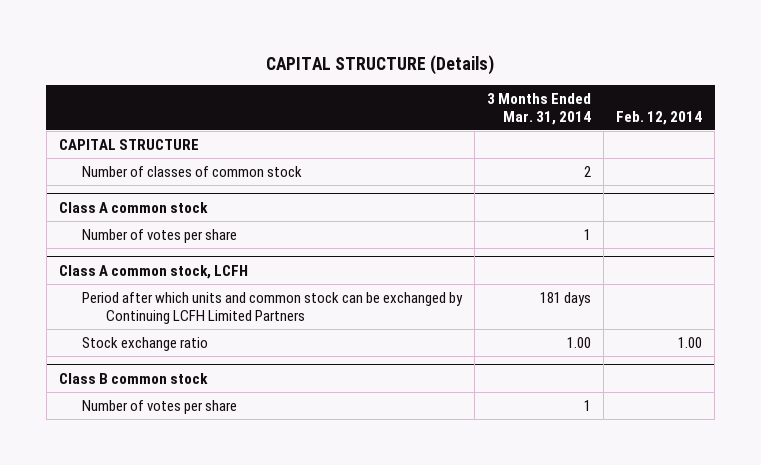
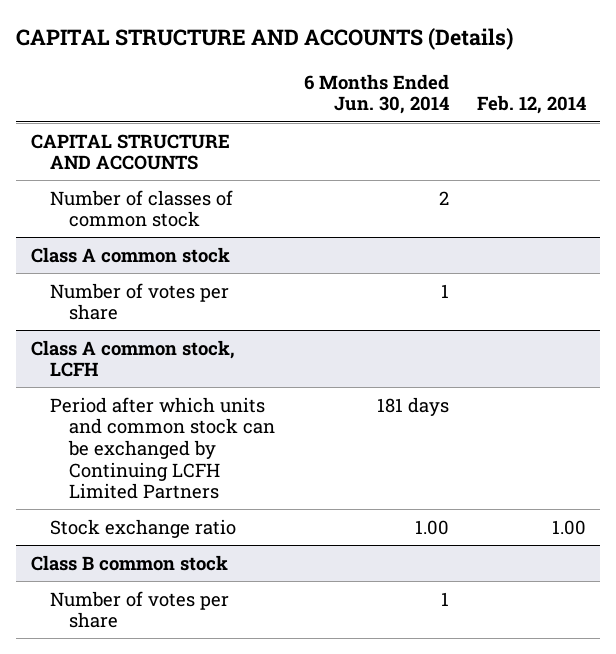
- CAPITAL STRUCTURE (Details)
+ CAPITAL STRUCTURE AND ACCOUNTS (Details)
- | 3 Months Ended Mar. 31, 2014 | Feb. 12, 2014
+ | 6 Months Ended Jun. 30, 2014 | Feb. 12, 2014
- CAPITAL STRUCTURE
+ CAPITAL STRUCTURE AND ACCOUNTS

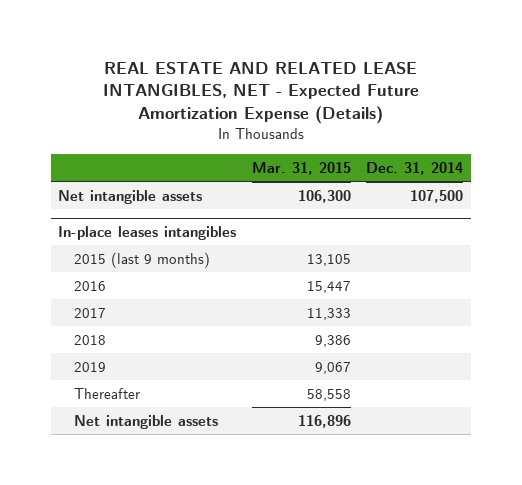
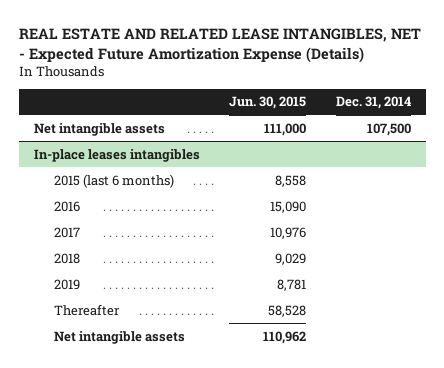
- | Mar. 31, 2015 | Dec. 31, 2014
+ | Jun. 30, 2015 | Dec. 31, 2014
@ In-place leases intangibles
- 2015 (last 9 months) | 13,105 |
+ 2015 (last 6 months) | 8,558 |

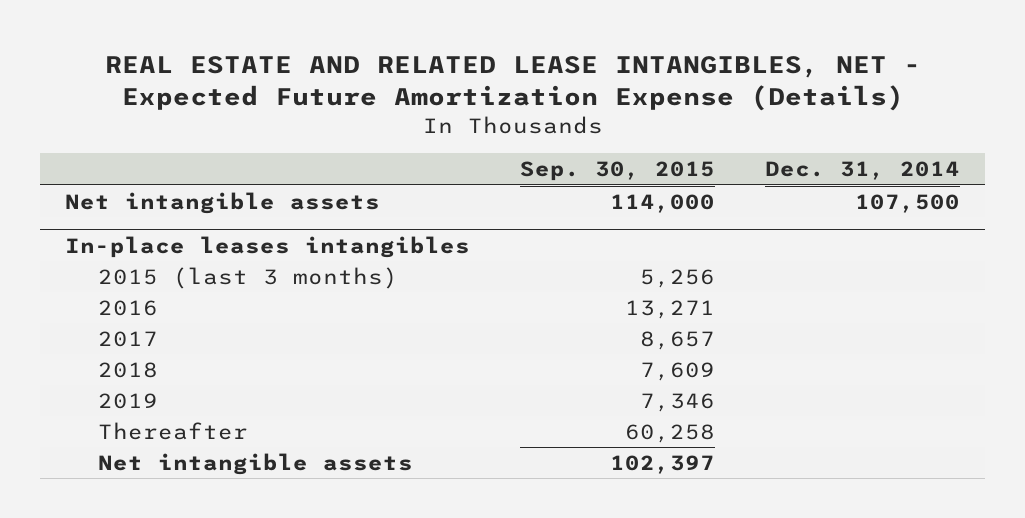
- | Jun. 30, 2015 | Dec. 31, 2014
+ | Sep. 30, 2015 | Dec. 31, 2014
@ In-place leases intangibles
- 2015 (last 6 months) | 8,558 |
+ 2015 (last 3 months) | 5,256 |

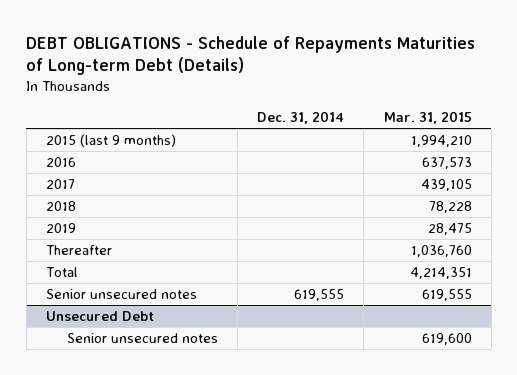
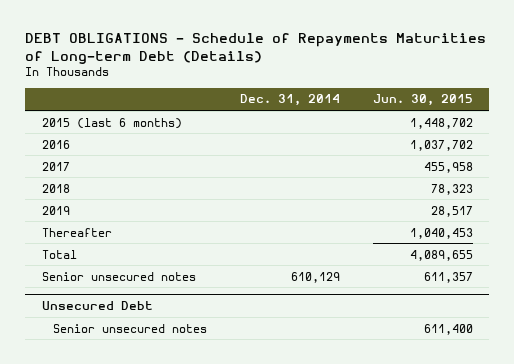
- | Dec. 31, 2014 | Mar. 31, 2015
+ | Dec. 31, 2014 | Jun. 30, 2015
- 2015 (last 9 months) | | 1,994,210
+ 2015 (last 6 months) | | 1,448,702
- Senior unsecured notes | 619,555 | 619,555
+ Senior unsecured notes | 610,129 | 611,357

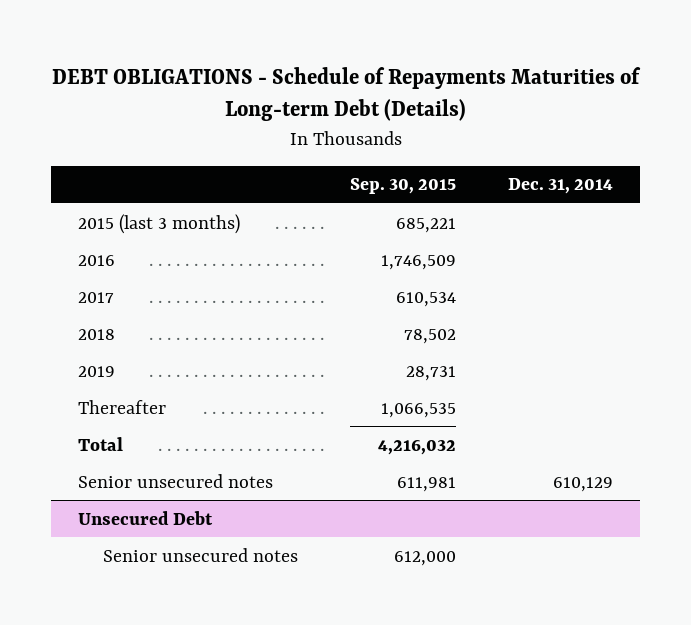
- | Dec. 31, 2014 | Jun. 30, 2015
+ | Sep. 30, 2015 | Dec. 31, 2014
- 2015 (last 6 months) | | 1,448,702
+ 2015 (last 3 months) | 685,221 |

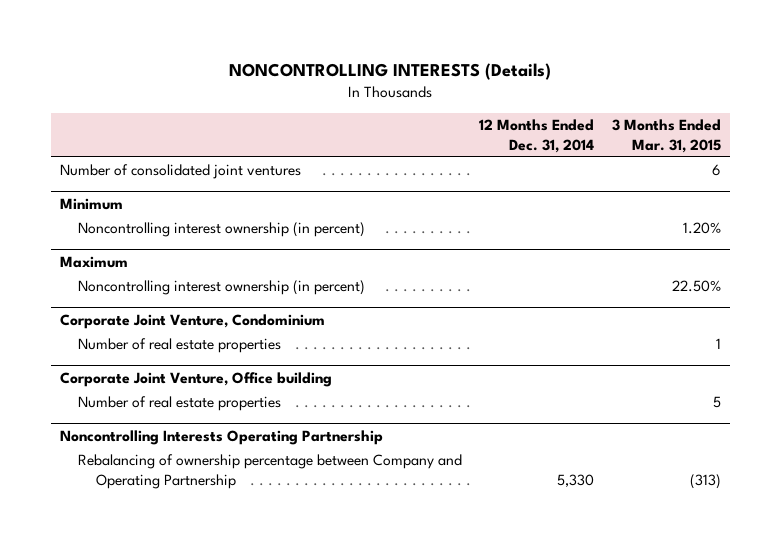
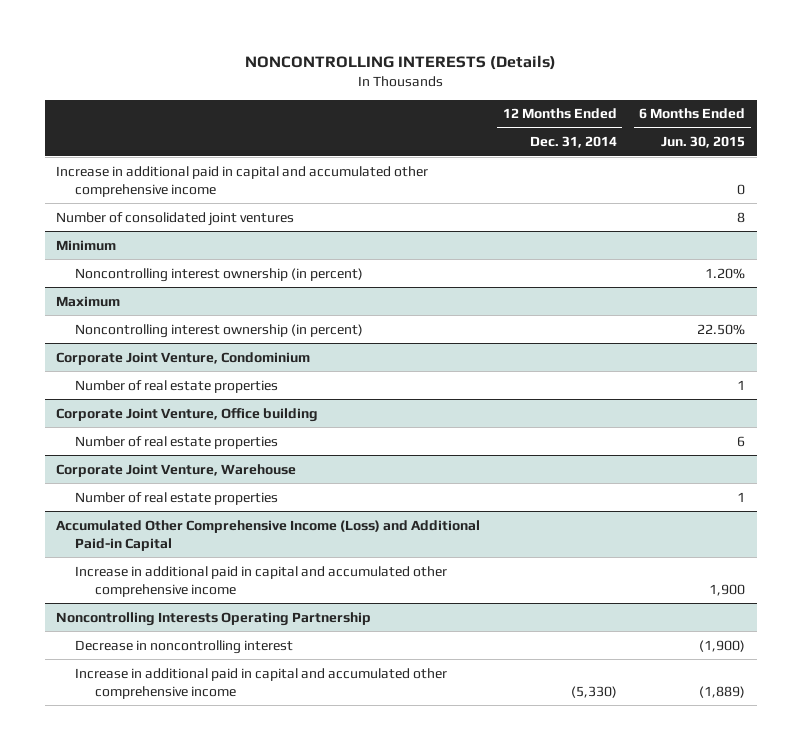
- | 12 Months Ended Dec. 31, 2014 | 3 Months Ended Mar. 31, 2015
+ | 12 Months Ended Dec. 31, 2014 | 6 Months Ended Jun. 30, 2015
+ Increase in additional paid in capital and accumulated other comprehensive income | | 0
+ Corporate Joint Venture, Warehouse
+ Number of real estate properties | | 1
+ Accumulated Other Comprehensive Income (Loss) and Additional Paid-in Capital
+ Increase in additional paid in capital and accumulated other comprehensive income | | 1,900
@ Noncontrolling Interests Operating Partnership
- Rebalancing of ownership percentage between Company and Operating Partnership | 5,330 | (313)
+ Decrease in noncontrolling interest | | (1,900)
+ Increase in additional paid in capital and accumulated other comprehensive income | (5,330) | (1,889)

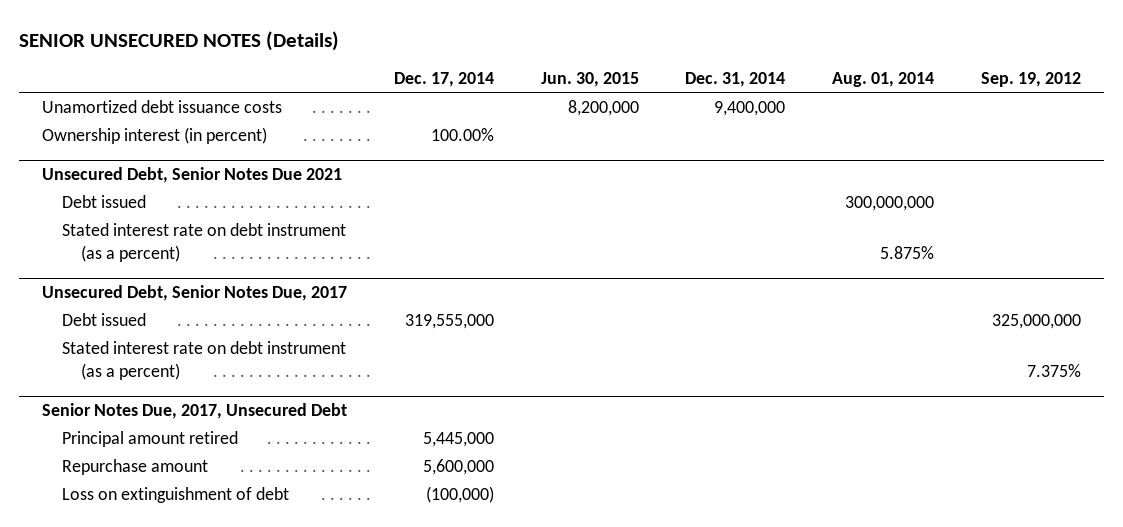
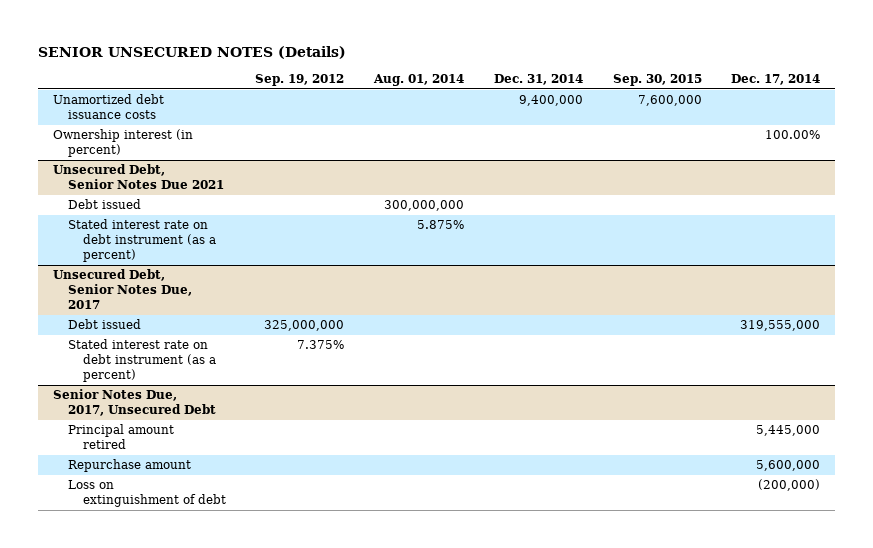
- | Dec. 17, 2014 | Jun. 30, 2015 | Dec. 31, 2014 | Aug. 01, 2014 | Sep. 19, 2012
+ | Sep. 19, 2012 | Aug. 01, 2014 | Dec. 31, 2014 | Sep. 30, 2015 | Dec. 17, 2014
@ Senior Notes Due, 2017, Unsecured Debt
- Loss on extinguishment of debt | (100,000) | | | |
+ Loss on extinguishment of debt | | | | | (200,000)

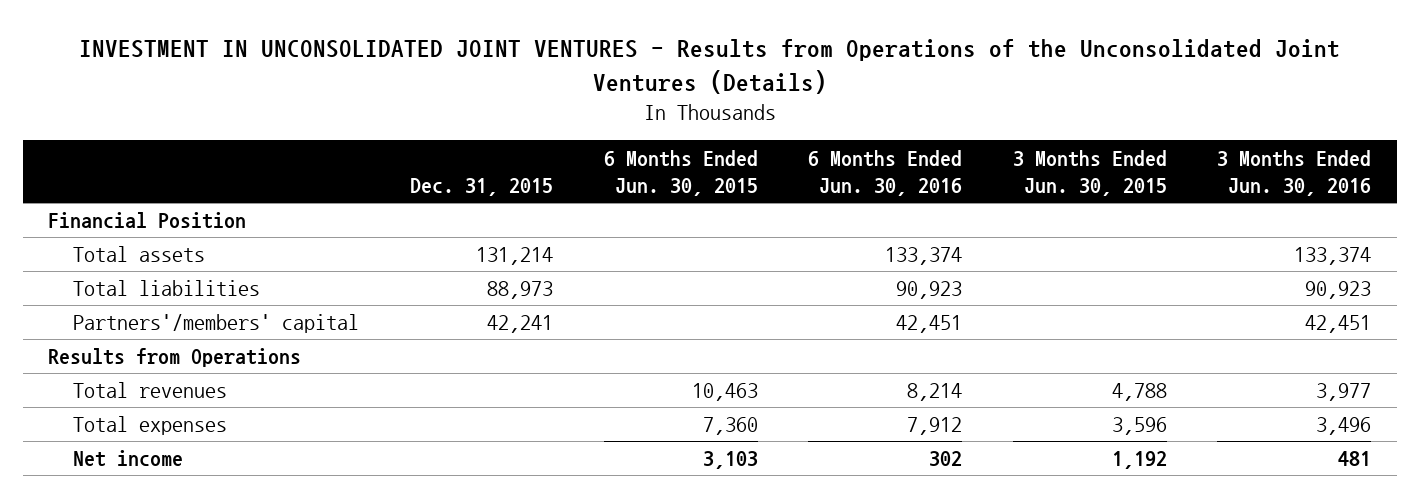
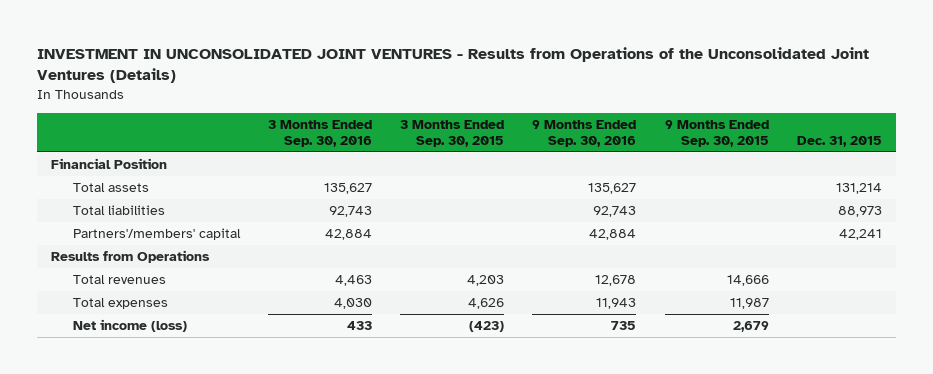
- | Dec. 31, 2015 | 6 Months Ended Jun. 30, 2015 | 6 Months Ended Jun. 30, 2016 | 3 Months Ended Jun. 30, 2015 | 3 Months Ended Jun. 30, 2016
+ | 3 Months Ended Sep. 30, 2016 | 3 Months Ended Sep. 30, 2015 | 9 Months Ended Sep. 30, 2016 | 9 Months Ended Sep. 30, 2015 | Dec. 31, 2015
- Net income | | 3,103 | 302 | 1,192 | 481
+ Net income (loss) | 433 | (423) | 735 | 2,679 |

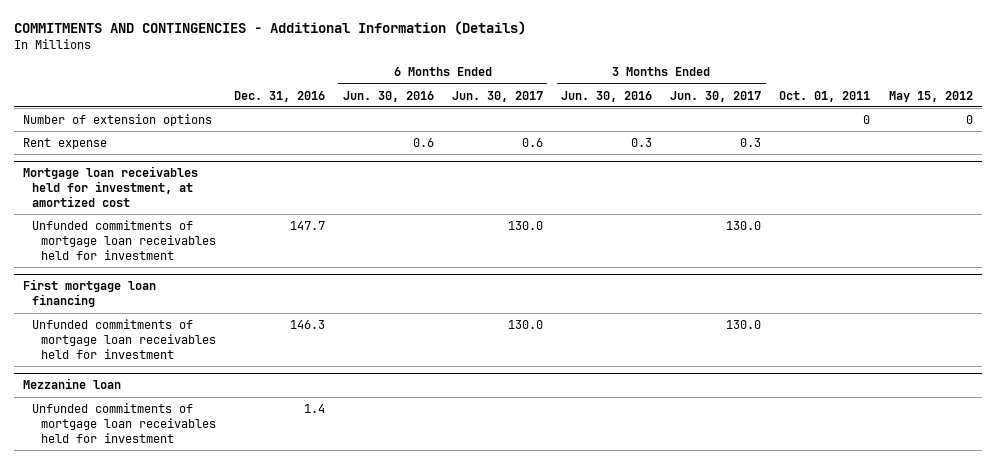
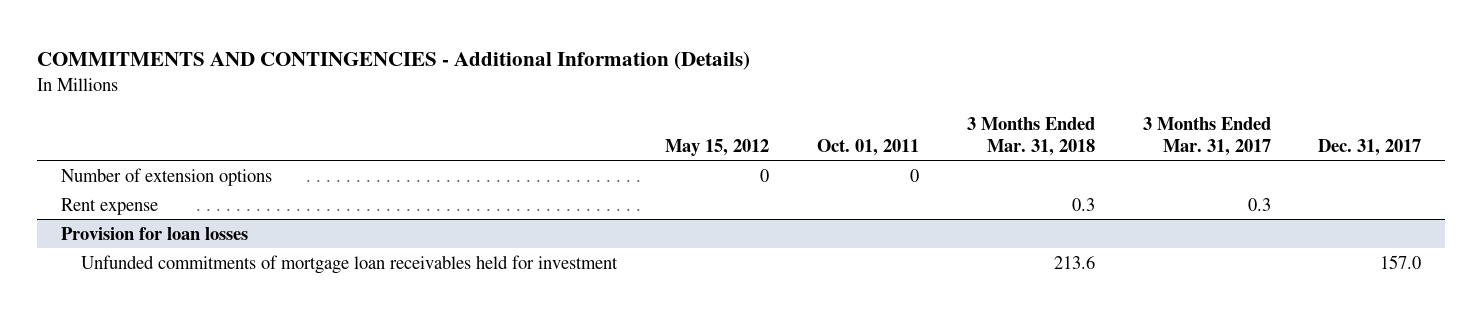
- | Dec. 31, 2016 | 6 Months Ended Jun. 30, 2016 | 6 Months Ended Jun. 30, 2017 | 3 Months Ended Jun. 30, 2016 | 3 Months Ended Jun. 30, 2017 | Oct. 01, 2011 | May 15, 2012
+ | May 15, 2012 | Oct. 01, 2011 | 3 Months Ended Mar. 31, 2018 | 3 Months Ended Mar. 31, 2017 | Dec. 31, 2017
- Mortgage loan receivables held for investment, at amortized cost
+ Provision for loan losses
- First mortgage loan financing
- Unfunded commitments of mortgage loan receivables held for investment | 146.3 | | 130.0 | | 130.0 | |
- Mezzanine loan
- Unfunded commitments of mortgage loan receivables held for investment | 1.4 | | | | | |

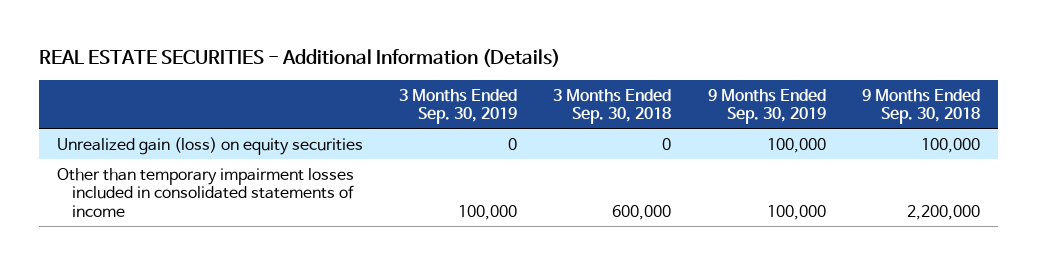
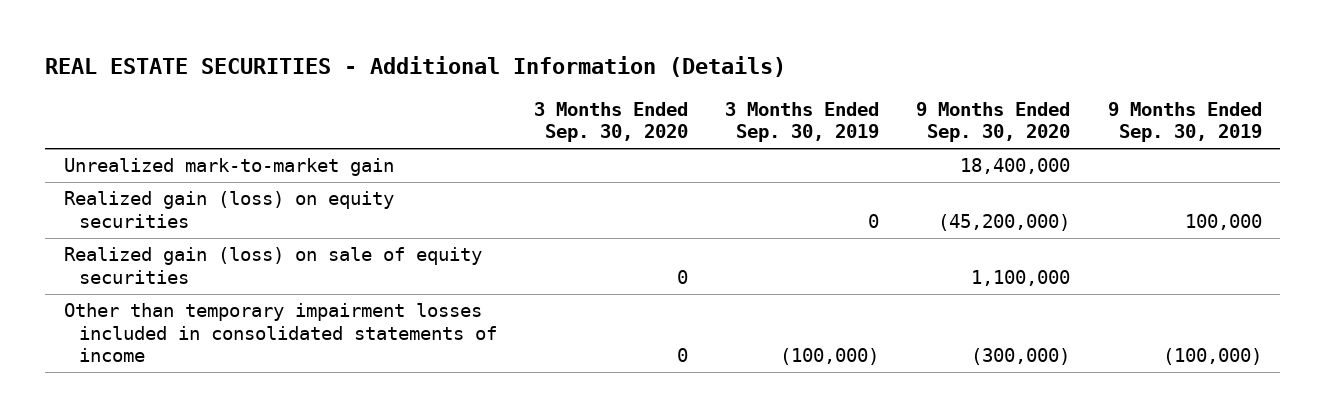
- | 3 Months Ended Sep. 30, 2019 | 3 Months Ended Sep. 30, 2018 | 9 Months Ended Sep. 30, 2019 | 9 Months Ended Sep. 30, 2018
+ | 3 Months Ended Sep. 30, 2020 | 3 Months Ended Sep. 30, 2019 | 9 Months Ended Sep. 30, 2020 | 9 Months Ended Sep. 30, 2019
- Unrealized gain (loss) on equity securities | 0 | 0 | 100,000 | 100,000
- Other than temporary impairment losses included in consolidated statements of income | 100,000 | 600,000 | 100,000 | 2,200,000
+ Unrealized mark-to-market gain | | | 18,400,000 |
+ Realized gain (loss) on equity securities | | 0 | (45,200,000) | 100,000
+ Realized gain (loss) on sale of equity securities | 0 | | 1,100,000 |
+ Other than temporary impairment losses included in consolidated statements of income | 0 | (100,000) | (300,000) | (100,000)

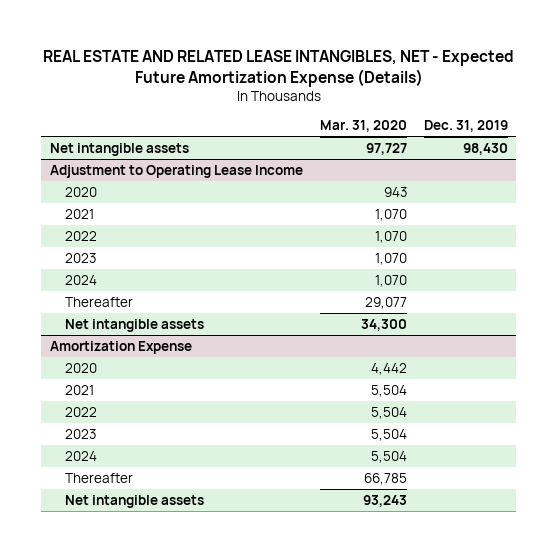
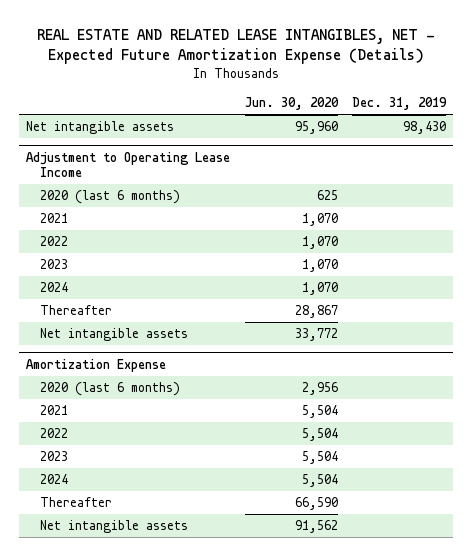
- | Mar. 31, 2020 | Dec. 31, 2019
+ | Jun. 30, 2020 | Dec. 31, 2019
@ Adjustment to Operating Lease Income
- 2020 | 943 |
+ 2020 (last 6 months) | 625 |
@ Amortization Expense
- 2020 | 4,442 |
+ 2020 (last 6 months) | 2,956 |

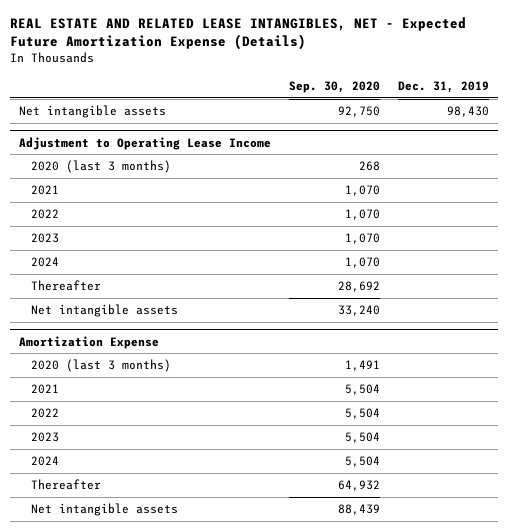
- | Jun. 30, 2020 | Dec. 31, 2019
+ | Sep. 30, 2020 | Dec. 31, 2019
@ Adjustment to Operating Lease Income
- 2020 (last 6 months) | 625 |
+ 2020 (last 3 months) | 268 |
@ Amortization Expense
- 2020 (last 6 months) | 2,956 |
+ 2020 (last 3 months) | 1,491 |

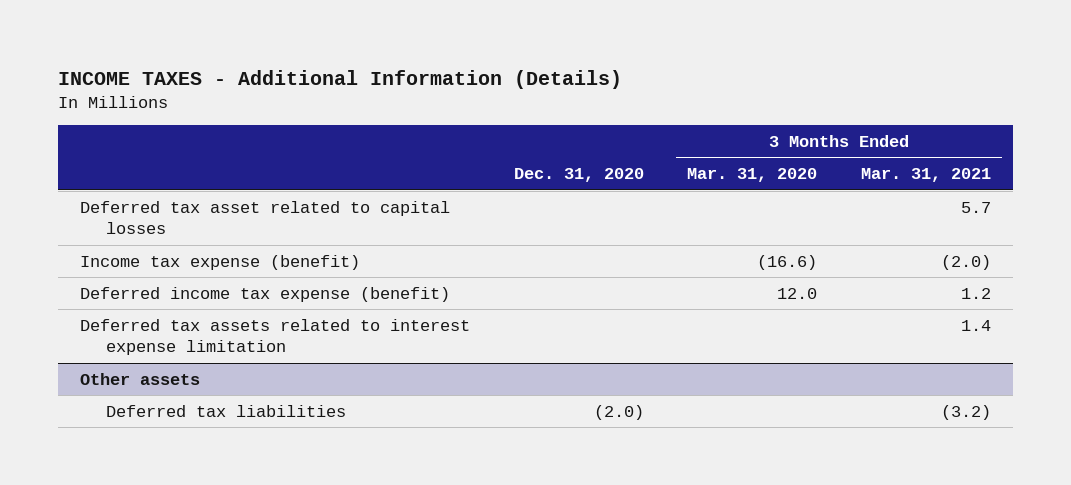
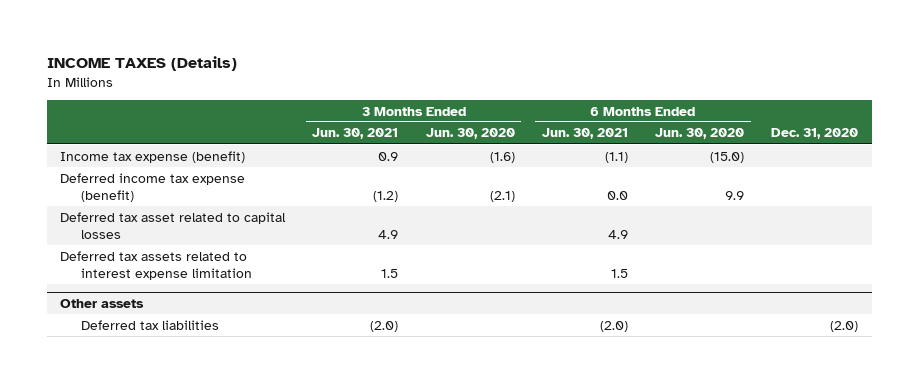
- INCOME TAXES - Additional Information (Details)
+ INCOME TAXES (Details)
- | Dec. 31, 2020 | 3 Months Ended Mar. 31, 2020 | 3 Months Ended Mar. 31, 2021
+ | 3 Months Ended Jun. 30, 2021 | 3 Months Ended Jun. 30, 2020 | 6 Months Ended Jun. 30, 2021 | 6 Months Ended Jun. 30, 2020 | Dec. 31, 2020
moved down: Deferred tax asset related to capital losses | 4.9 | | 4.9 | |

